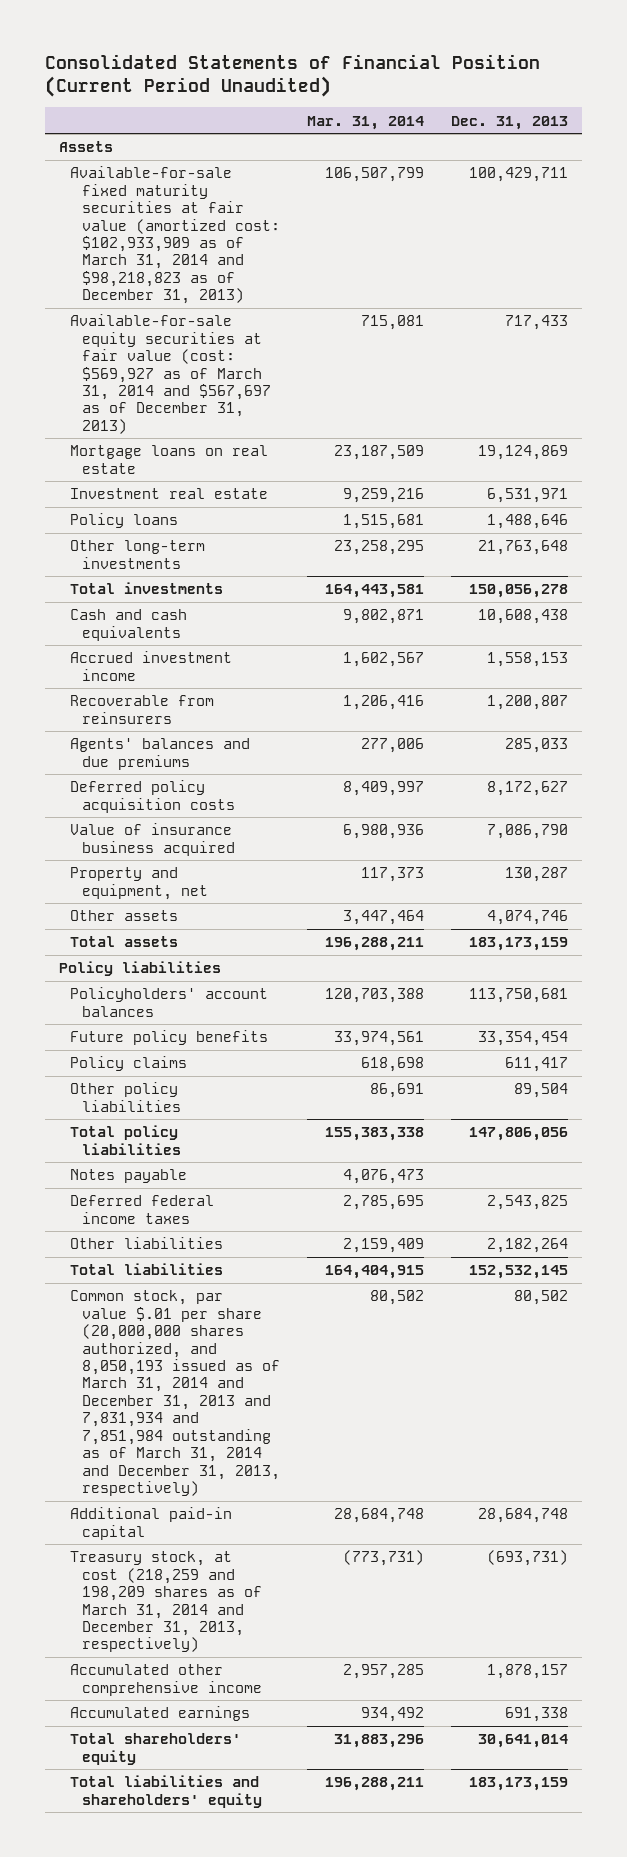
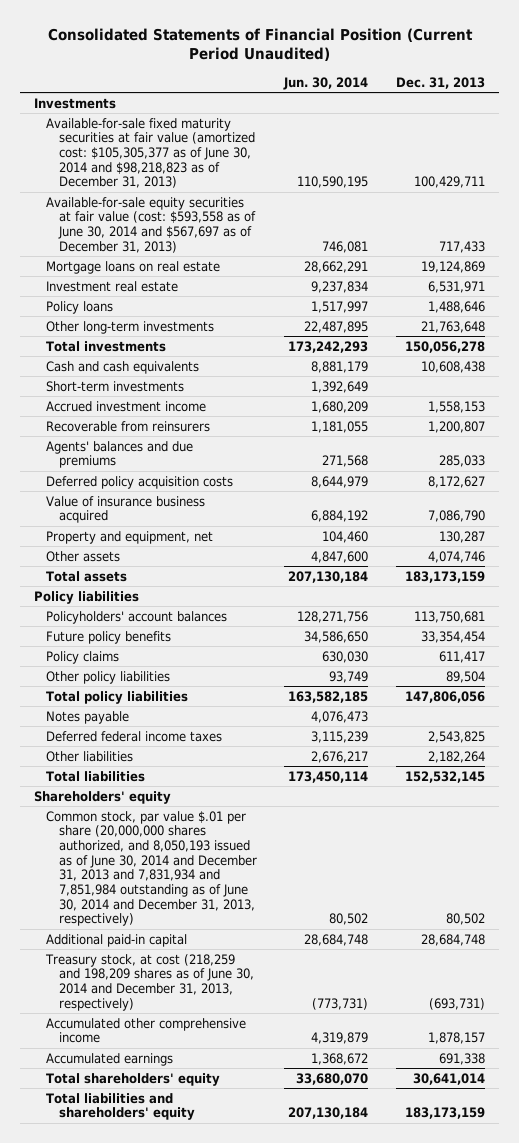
- | Mar. 31, 2014 | Dec. 31, 2013
+ | Jun. 30, 2014 | Dec. 31, 2013
- Assets
- Available-for-sale fixed maturity securities at fair value (amortized cost: $102,933,909 as of March 31, 2014 and $98,218,823 as of December 31, 2013) | 106,507,799 | 100,429,711
- Available-for-sale equity securities at fair value (cost: $569,927 as of March 31, 2014 and $567,697 as of December 31, 2013) | 715,081 | 717,433
+ Investments
+ Available-for-sale fixed maturity securities at fair value (amortized cost: $105,305,377 as of June 30, 2014 and $98,218,823 as of December 31, 2013) | 110,590,195 | 100,429,711
+ Available-for-sale equity securities at fair value (cost: $593,558 as of June 30, 2014 and $567,697 as of December 31, 2013) | 746,081 | 717,433
+ Short-term investments | 1,392,649 |
- Common stock, par value $.01 per share (20,000,000 shares authorized, and 8,050,193 issued as of March 31, 2014 and December 31, 2013 and 7,831,934 and 7,851,984 outstanding as of March 31, 2014 and December 31, 2013, respectively) | 80,502 | 80,502
+ Shareholders' equity
+ Common stock, par value $.01 per share (20,000,000 shares authorized, and 8,050,193 issued as of June 30, 2014 and December 31, 2013 and 7,831,934 and 7,851,984 outstanding as of June 30, 2014 and December 31, 2013, respectively) | 80,502 | 80,502
- Treasury stock, at cost (218,259 and 198,209 shares as of March 31, 2014 and December 31, 2013, respectively) | (773,731) | (693,731)
+ Treasury stock, at cost (218,259 and 198,209 shares as of June 30, 2014 and December 31, 2013, respectively) | (773,731) | (693,731)

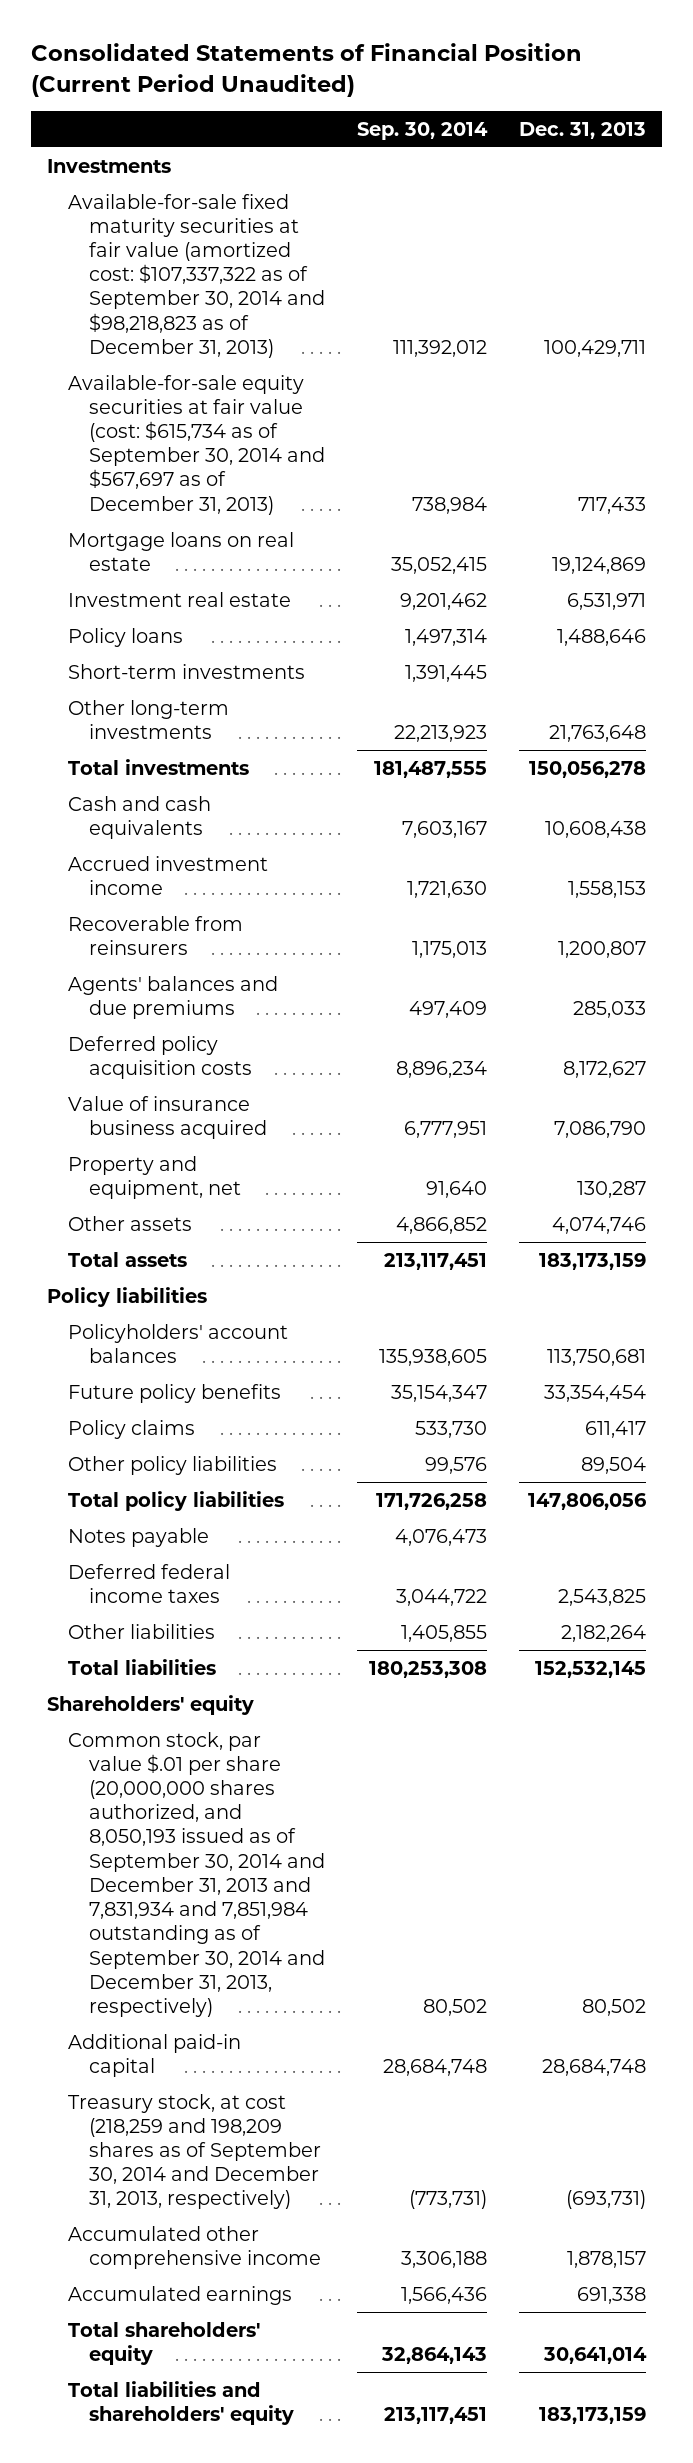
- | Jun. 30, 2014 | Dec. 31, 2013
+ | Sep. 30, 2014 | Dec. 31, 2013
- Available-for-sale fixed maturity securities at fair value (amortized cost: $105,305,377 as of June 30, 2014 and $98,218,823 as of December 31, 2013) | 110,590,195 | 100,429,711
- Available-for-sale equity securities at fair value (cost: $593,558 as of June 30, 2014 and $567,697 as of December 31, 2013) | 746,081 | 717,433
+ Available-for-sale fixed maturity securities at fair value (amortized cost: $107,337,322 as of September 30, 2014 and $98,218,823 as of December 31, 2013) | 111,392,012 | 100,429,711
+ Available-for-sale equity securities at fair value (cost: $615,734 as of September 30, 2014 and $567,697 as of December 31, 2013) | 738,984 | 717,433
moved up: Short-term investments | 1,391,445 |
- Common stock, par value $.01 per share (20,000,000 shares authorized, and 8,050,193 issued as of June 30, 2014 and December 31, 2013 and 7,831,934 and 7,851,984 outstanding as of June 30, 2014 and December 31, 2013, respectively) | 80,502 | 80,502
+ Common stock, par value $.01 per share (20,000,000 shares authorized, and 8,050,193 issued as of September 30, 2014 and December 31, 2013 and 7,831,934 and 7,851,984 outstanding as of September 30, 2014 and December 31, 2013, respectively) | 80,502 | 80,502
- Treasury stock, at cost (218,259 and 198,209 shares as of June 30, 2014 and December 31, 2013, respectively) | (773,731) | (693,731)
+ Treasury stock, at cost (218,259 and 198,209 shares as of September 30, 2014 and December 31, 2013, respectively) | (773,731) | (693,731)

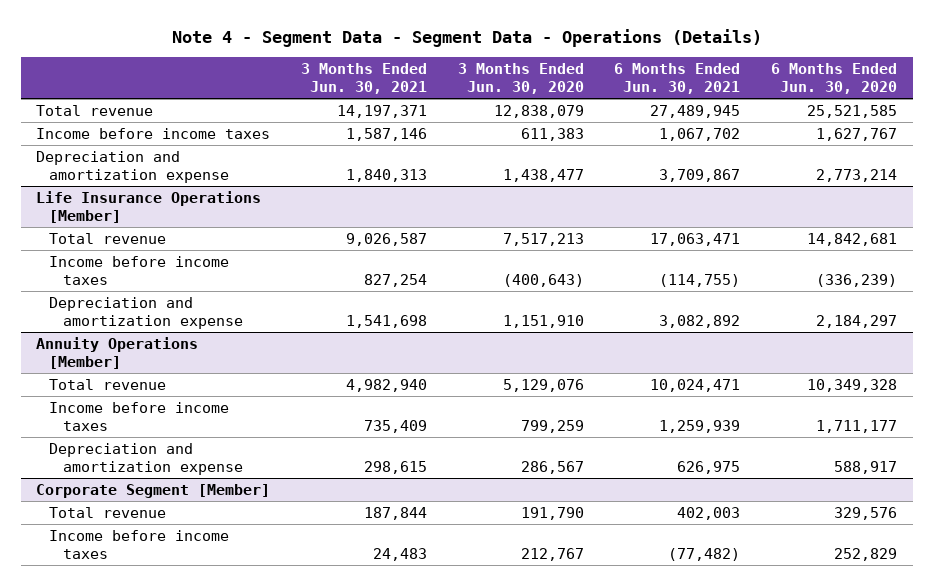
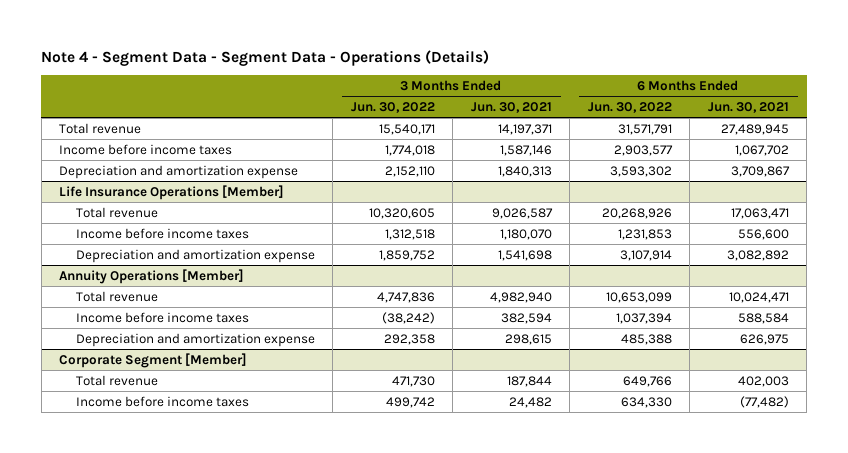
- | 3 Months Ended Jun. 30, 2021 | 3 Months Ended Jun. 30, 2020 | 6 Months Ended Jun. 30, 2021 | 6 Months Ended Jun. 30, 2020
+ | 3 Months Ended Jun. 30, 2022 | 3 Months Ended Jun. 30, 2021 | 6 Months Ended Jun. 30, 2022 | 6 Months Ended Jun. 30, 2021
@ Life Insurance Operations [Member]
- Income before income taxes | 827,254 | (400,643) | (114,755) | (336,239)
+ Income before income taxes | 1,312,518 | 1,180,070 | 1,231,853 | 556,600
@ Annuity Operations [Member]
- Income before income taxes | 735,409 | 799,259 | 1,259,939 | 1,711,177
+ Income before income taxes | (38,242) | 382,594 | 1,037,394 | 588,584
@ Corporate Segment [Member]
- Income before income taxes | 24,483 | 212,767 | (77,482) | 252,829
+ Income before income taxes | 499,742 | 24,482 | 634,330 | (77,482)

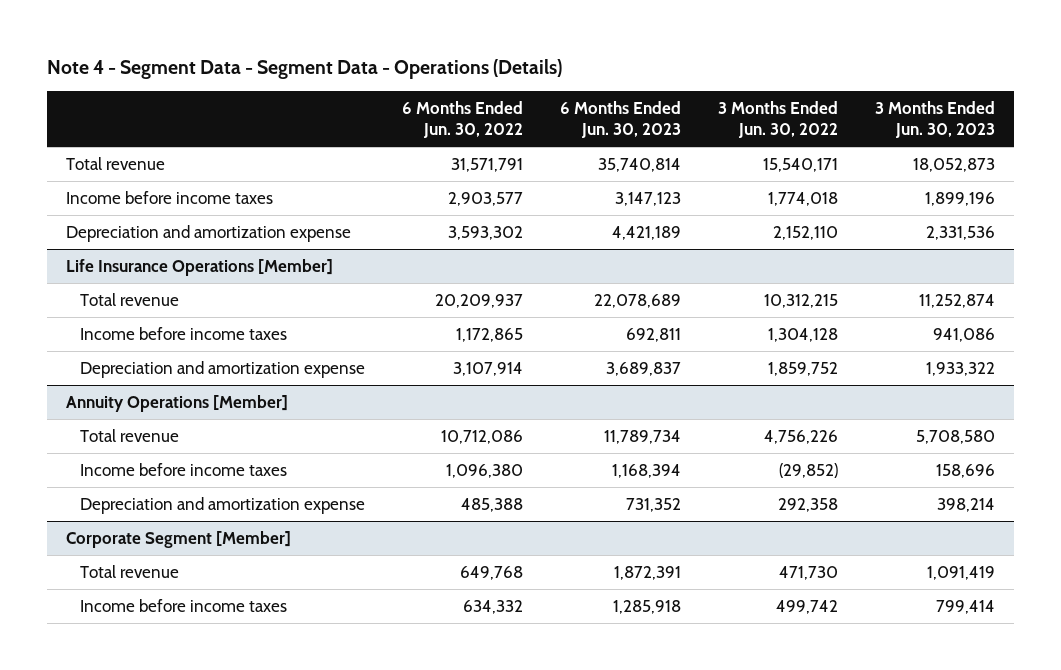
- | 3 Months Ended Jun. 30, 2022 | 3 Months Ended Jun. 30, 2021 | 6 Months Ended Jun. 30, 2022 | 6 Months Ended Jun. 30, 2021
+ | 6 Months Ended Jun. 30, 2022 | 6 Months Ended Jun. 30, 2023 | 3 Months Ended Jun. 30, 2022 | 3 Months Ended Jun. 30, 2023
@ Life Insurance Operations [Member]
- Total revenue | 10,320,605 | 9,026,587 | 20,268,926 | 17,063,471
- Income before income taxes | 1,312,518 | 1,180,070 | 1,231,853 | 556,600
+ Total revenue | 20,209,937 | 22,078,689 | 10,312,215 | 11,252,874
+ Income before income taxes | 1,172,865 | 692,811 | 1,304,128 | 941,086
@ Annuity Operations [Member]
- Total revenue | 4,747,836 | 4,982,940 | 10,653,099 | 10,024,471
- Income before income taxes | (38,242) | 382,594 | 1,037,394 | 588,584
+ Total revenue | 10,712,086 | 11,789,734 | 4,756,226 | 5,708,580
+ Income before income taxes | 1,096,380 | 1,168,394 | (29,852) | 158,696
@ Corporate Segment [Member]
- Total revenue | 471,730 | 187,844 | 649,766 | 402,003
- Income before income taxes | 499,742 | 24,482 | 634,330 | (77,482)
+ Total revenue | 649,768 | 1,872,391 | 471,730 | 1,091,419
+ Income before income taxes | 634,332 | 1,285,918 | 499,742 | 799,414

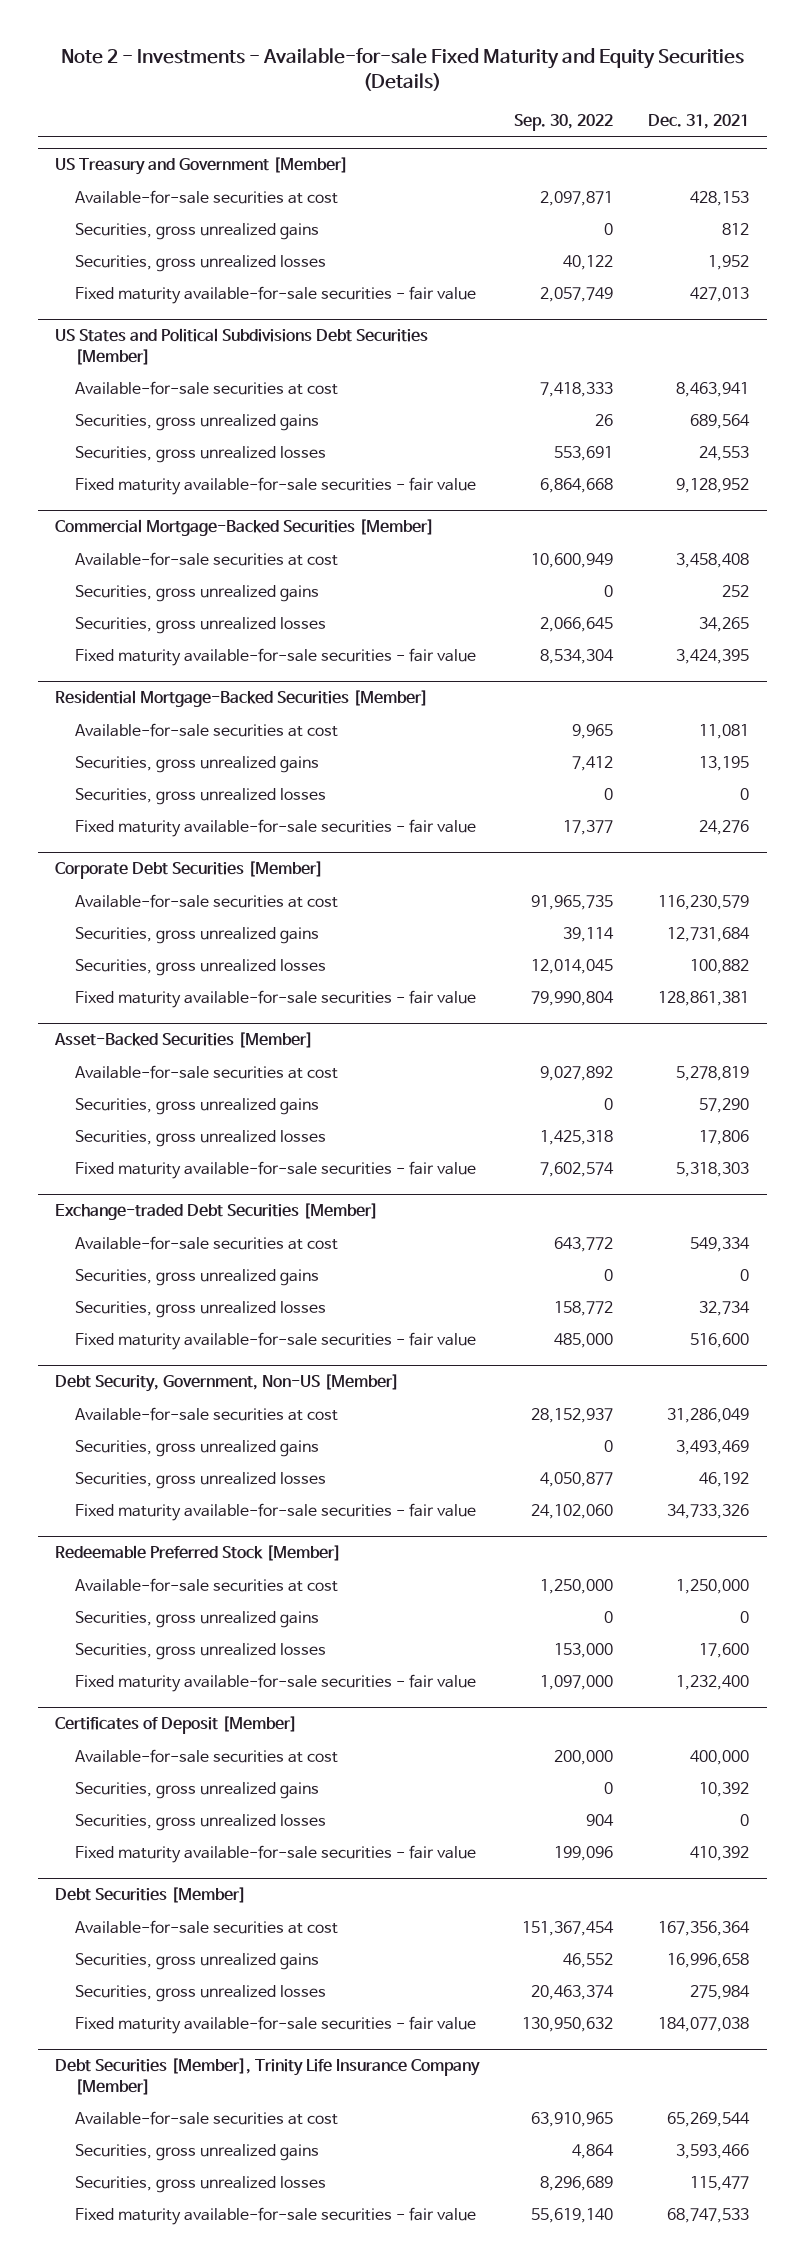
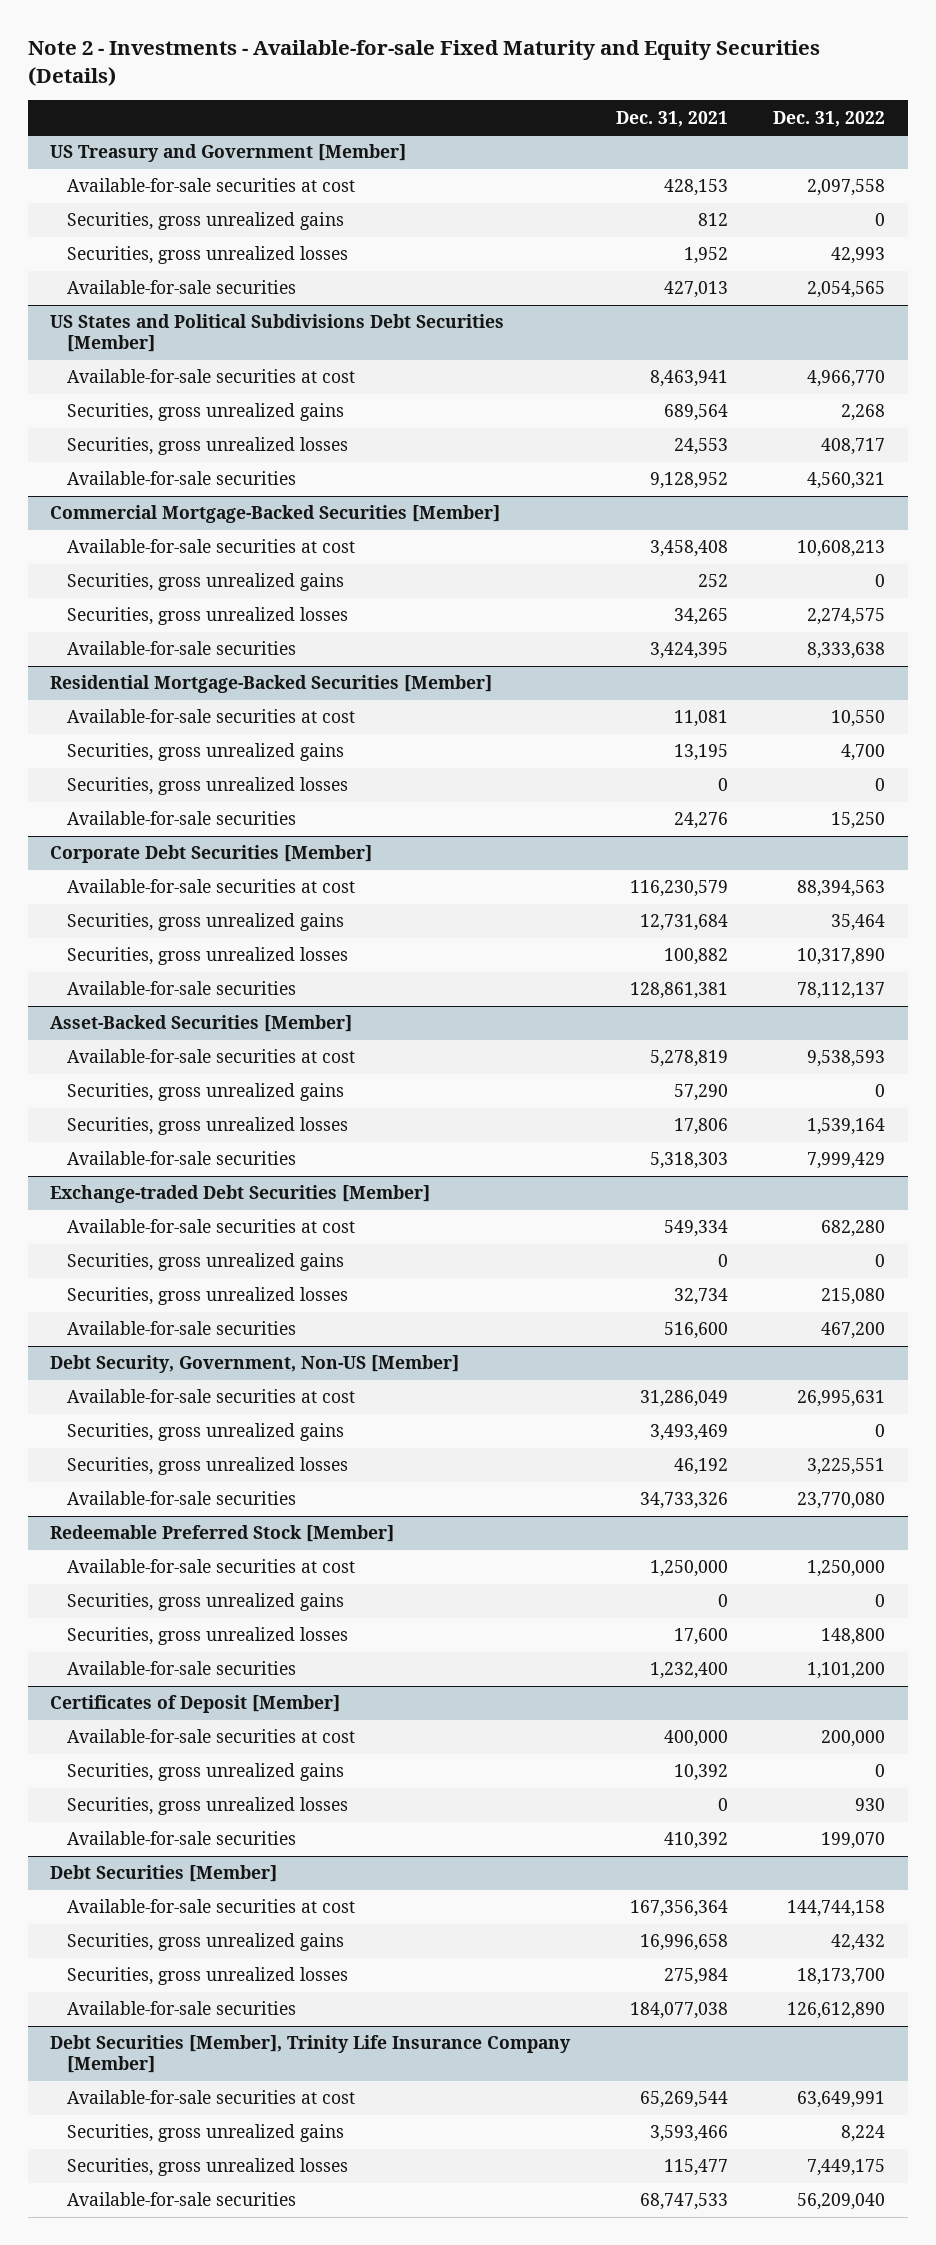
- | Sep. 30, 2022 | Dec. 31, 2021
+ | Dec. 31, 2021 | Dec. 31, 2022
@ US Treasury and Government [Member]
- Fixed maturity available-for-sale securities - fair value | 2,057,749 | 427,013
+ Available-for-sale securities | 427,013 | 2,054,565
@ US States and Political Subdivisions Debt Securities [Member]
- Fixed maturity available-for-sale securities - fair value | 6,864,668 | 9,128,952
+ Available-for-sale securities | 9,128,952 | 4,560,321
@ Commercial Mortgage-Backed Securities [Member]
- Fixed maturity available-for-sale securities - fair value | 8,534,304 | 3,424,395
+ Available-for-sale securities | 3,424,395 | 8,333,638
@ Residential Mortgage-Backed Securities [Member]
- Fixed maturity available-for-sale securities - fair value | 17,377 | 24,276
+ Available-for-sale securities | 24,276 | 15,250
@ Corporate Debt Securities [Member]
- Fixed maturity available-for-sale securities - fair value | 79,990,804 | 128,861,381
+ Available-for-sale securities | 128,861,381 | 78,112,137
@ Asset-Backed Securities [Member]
- Fixed maturity available-for-sale securities - fair value | 7,602,574 | 5,318,303
+ Available-for-sale securities | 5,318,303 | 7,999,429
@ Exchange-traded Debt Securities [Member]
- Fixed maturity available-for-sale securities - fair value | 485,000 | 516,600
+ Available-for-sale securities | 516,600 | 467,200
@ Debt Security, Government, Non-US [Member]
- Fixed maturity available-for-sale securities - fair value | 24,102,060 | 34,733,326
+ Available-for-sale securities | 34,733,326 | 23,770,080
@ Redeemable Preferred Stock [Member]
- Fixed maturity available-for-sale securities - fair value | 1,097,000 | 1,232,400
+ Available-for-sale securities | 1,232,400 | 1,101,200
@ Certificates of Deposit [Member]
- Fixed maturity available-for-sale securities - fair value | 199,096 | 410,392
+ Available-for-sale securities | 410,392 | 199,070
@ Debt Securities [Member]
- Fixed maturity available-for-sale securities - fair value | 130,950,632 | 184,077,038
+ Available-for-sale securities | 184,077,038 | 126,612,890
@ Debt Securities [Member], Trinity Life Insurance Company [Member]
- Fixed maturity available-for-sale securities - fair value | 55,619,140 | 68,747,533
+ Available-for-sale securities | 68,747,533 | 56,209,040

